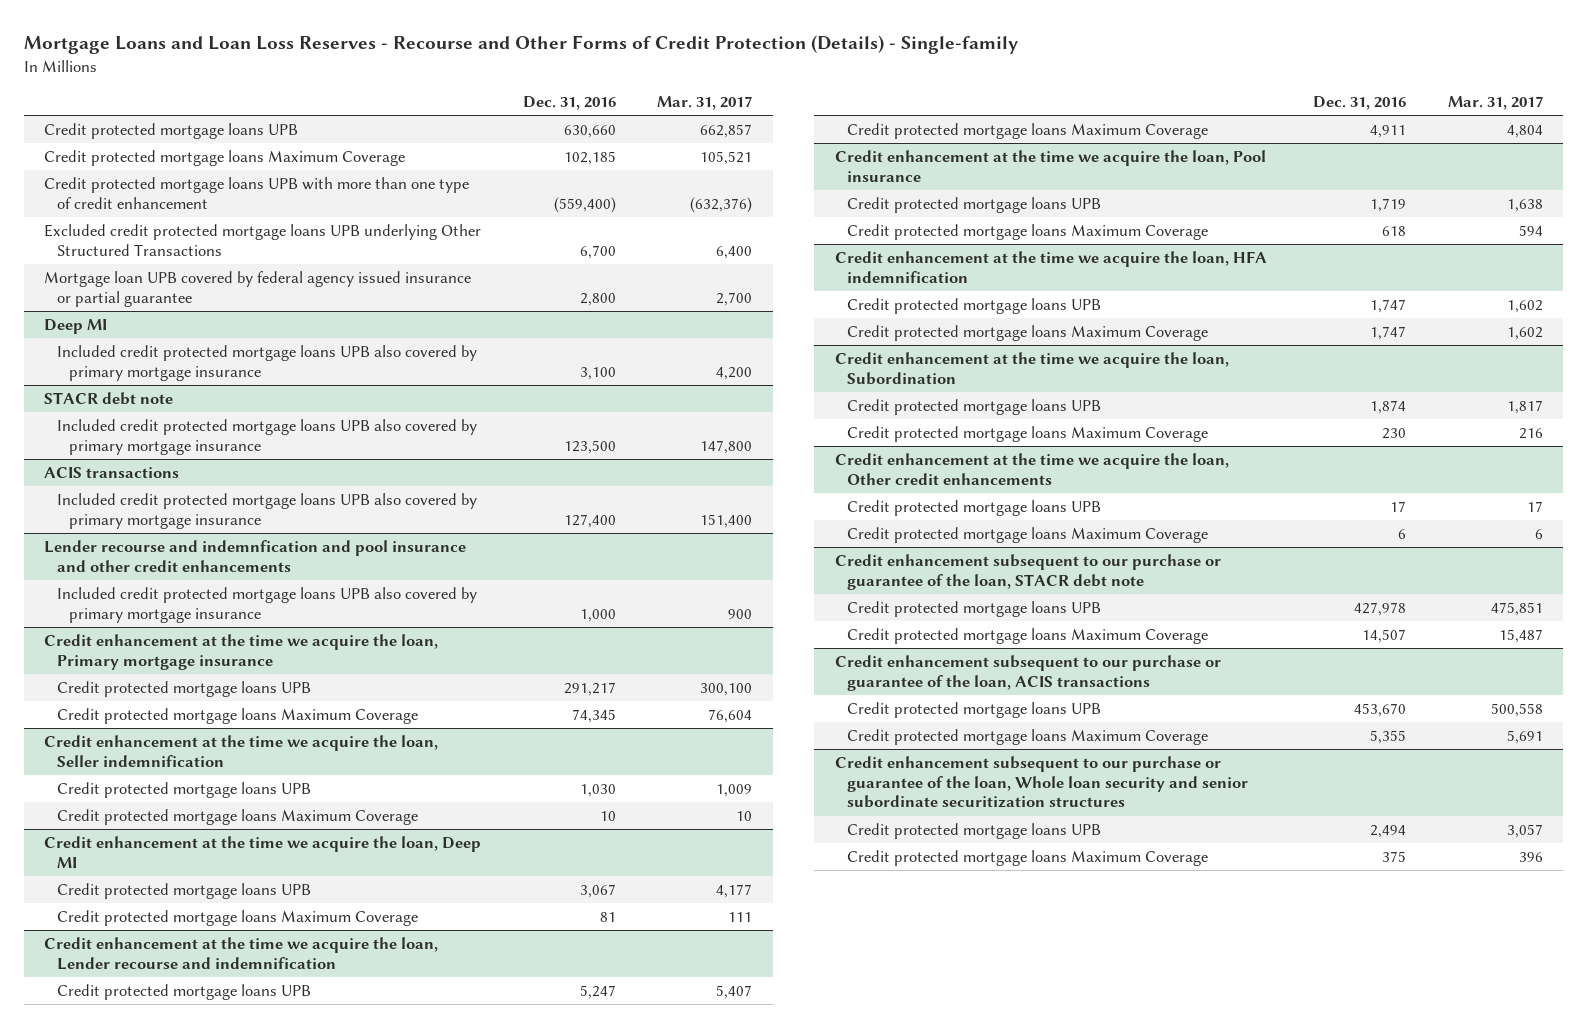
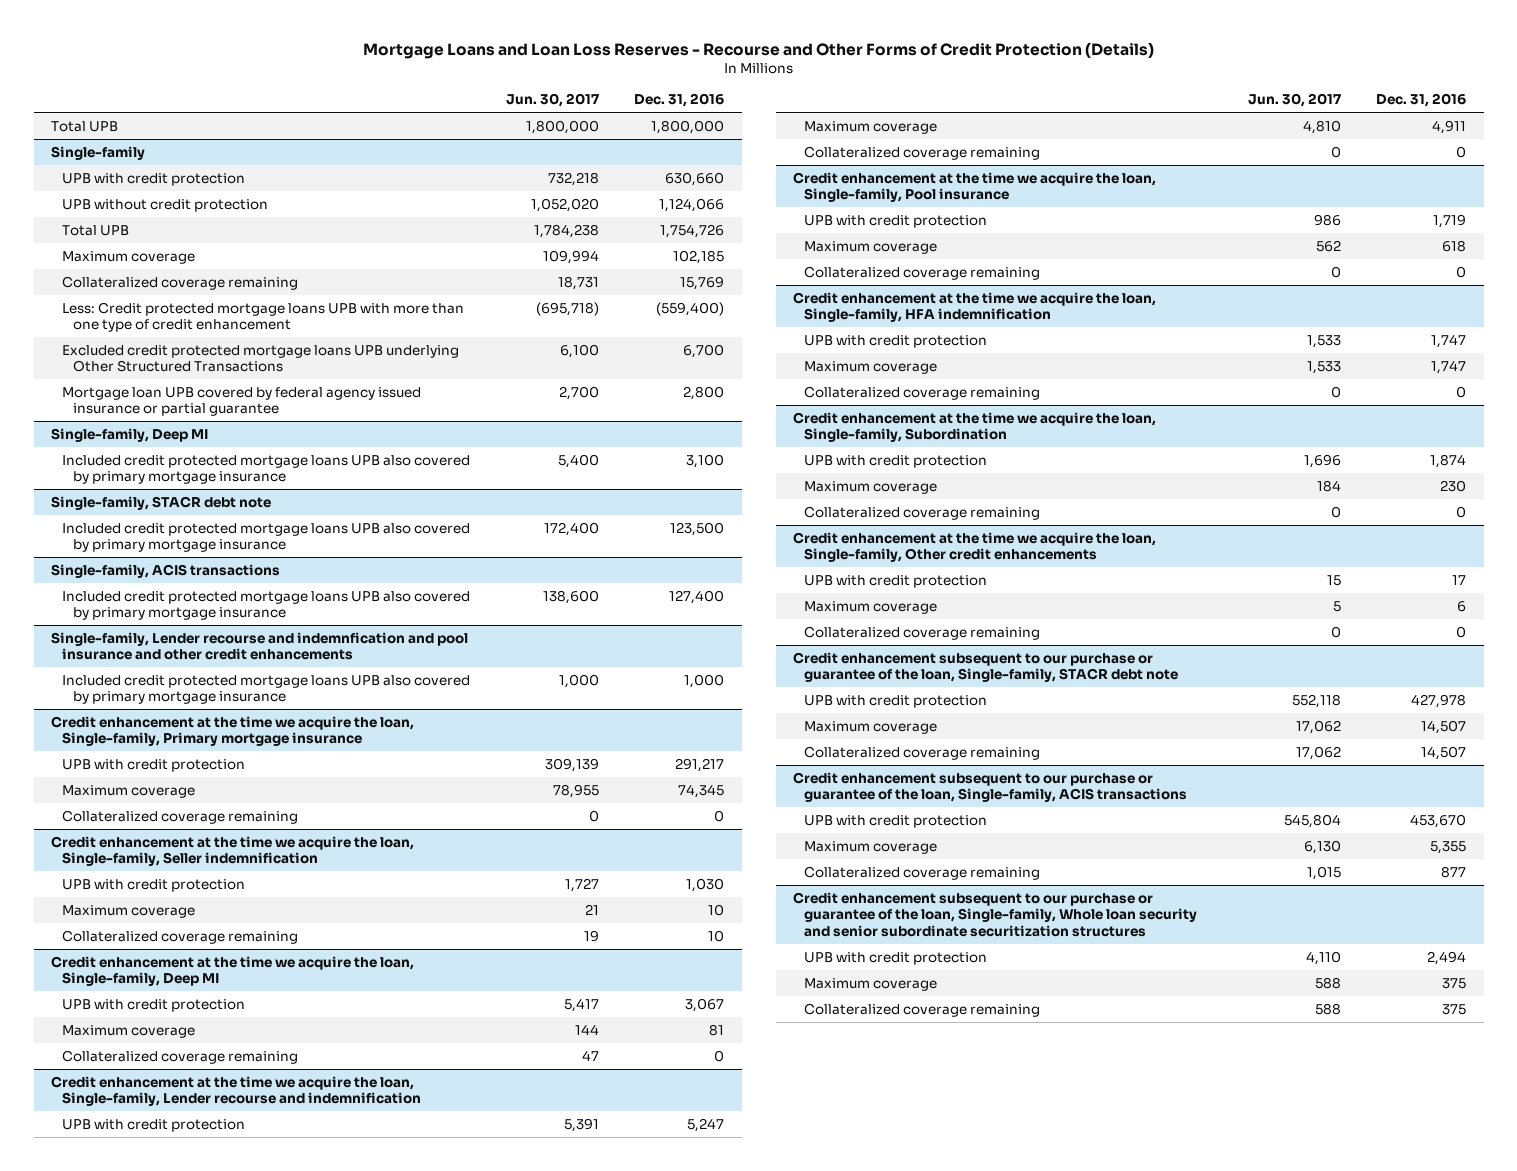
- Mortgage Loans and Loan Loss Reserves - Recourse and Other Forms of Credit Protection (Details) - Single-family
+ Mortgage Loans and Loan Loss Reserves - Recourse and Other Forms of Credit Protection (Details)
- | Dec. 31, 2016 | Mar. 31, 2017
+ | Jun. 30, 2017 | Dec. 31, 2016
- Credit protected mortgage loans UPB | 630,660 | 662,857
- Credit protected mortgage loans Maximum Coverage | 102,185 | 105,521
- Credit protected mortgage loans UPB with more than one type of credit enhancement | (559,400) | (632,376)
+ Total UPB | 1,800,000 | 1,800,000
+ Single-family
+ UPB with credit protection | 732,218 | 630,660
+ UPB without credit protection | 1,052,020 | 1,124,066
+ Total UPB | 1,784,238 | 1,754,726
+ Maximum coverage | 109,994 | 102,185
+ Collateralized coverage remaining | 18,731 | 15,769
+ Less: Credit protected mortgage loans UPB with more than one type of credit enhancement | (695,718) | (559,400)
- Deep MI
+ Single-family, Deep MI
- STACR debt note
+ Single-family, STACR debt note
- ACIS transactions
+ Single-family, ACIS transactions
- Lender recourse and indemnfication and pool insurance and other credit enhancements
+ Single-family, Lender recourse and indemnfication and pool insurance and other credit enhancements
- Credit enhancement at the time we acquire the loan, Primary mortgage insurance
- Credit protected mortgage loans UPB | 291,217 | 300,100
- Credit protected mortgage loans Maximum Coverage | 74,345 | 76,604
- Credit enhancement at the time we acquire the loan, Seller indemnification
- Credit protected mortgage loans UPB | 1,030 | 1,009
- Credit protected mortgage loans Maximum Coverage | 10 | 10
- Credit enhancement at the time we acquire the loan, Deep MI
- Credit protected mortgage loans UPB | 3,067 | 4,177
- Credit protected mortgage loans Maximum Coverage | 81 | 111
- Credit enhancement at the time we acquire the loan, Lender recourse and indemnification
- Credit protected mortgage loans UPB | 5,247 | 5,407
- Credit protected mortgage loans Maximum Coverage | 4,911 | 4,804
- Credit enhancement at the time we acquire the loan, Pool insurance
- Credit protected mortgage loans UPB | 1,719 | 1,638
- Credit protected mortgage loans Maximum Coverage | 618 | 594
- Credit enhancement at the time we acquire the loan, HFA indemnification
- Credit protected mortgage loans UPB | 1,747 | 1,602
- Credit protected mortgage loans Maximum Coverage | 1,747 | 1,602
- Credit enhancement at the time we acquire the loan, Subordination
- Credit protected mortgage loans UPB | 1,874 | 1,817
- Credit protected mortgage loans Maximum Coverage | 230 | 216
- Credit enhancement at the time we acquire the loan, Other credit enhancements
- Credit protected mortgage loans UPB | 17 | 17
- Credit protected mortgage loans Maximum Coverage | 6 | 6
- Credit enhancement subsequent to our purchase or guarantee of the loan, STACR debt note
- Credit protected mortgage loans UPB | 427,978 | 475,851
- Credit protected mortgage loans Maximum Coverage | 14,507 | 15,487
- Credit enhancement subsequent to our purchase or guarantee of the loan, ACIS transactions
- Credit protected mortgage loans UPB | 453,670 | 500,558
- Credit protected mortgage loans Maximum Coverage | 5,355 | 5,691
- Credit enhancement subsequent to our purchase or guarantee of the loan, Whole loan security and senior subordinate securitization structures
- Credit protected mortgage loans UPB | 2,494 | 3,057
- Credit protected mortgage loans Maximum Coverage | 375 | 396
+ Credit enhancement at the time we acquire the loan, Single-family, Primary mortgage insurance
+ UPB with credit protection | 309,139 | 291,217
+ Maximum coverage | 78,955 | 74,345
+ Collateralized coverage remaining | 0 | 0
+ Credit enhancement at the time we acquire the loan, Single-family, Seller indemnification
+ UPB with credit protection | 1,727 | 1,030
+ Maximum coverage | 21 | 10
+ Collateralized coverage remaining | 19 | 10
+ Credit enhancement at the time we acquire the loan, Single-family, Deep MI
+ UPB with credit protection | 5,417 | 3,067
+ Maximum coverage | 144 | 81
+ Collateralized coverage remaining | 47 | 0
+ Credit enhancement at the time we acquire the loan, Single-family, Lender recourse and indemnification
+ UPB with credit protection | 5,391 | 5,247
+ Maximum coverage | 4,810 | 4,911
+ Collateralized coverage remaining | 0 | 0
+ Credit enhancement at the time we acquire the loan, Single-family, Pool insurance
+ UPB with credit protection | 986 | 1,719
+ Maximum coverage | 562 | 618
+ Collateralized coverage remaining | 0 | 0
+ Credit enhancement at the time we acquire the loan, Single-family, HFA indemnification
+ UPB with credit protection | 1,533 | 1,747
+ Maximum coverage | 1,533 | 1,747
+ Collateralized coverage remaining | 0 | 0
+ Credit enhancement at the time we acquire the loan, Single-family, Subordination
+ UPB with credit protection | 1,696 | 1,874
+ Maximum coverage | 184 | 230
+ Collateralized coverage remaining | 0 | 0
+ Credit enhancement at the time we acquire the loan, Single-family, Other credit enhancements
+ UPB with credit protection | 15 | 17
+ Maximum coverage | 5 | 6
+ Collateralized coverage remaining | 0 | 0
+ Credit enhancement subsequent to our purchase or guarantee of the loan, Single-family, STACR debt note
+ UPB with credit protection | 552,118 | 427,978
+ Maximum coverage | 17,062 | 14,507
+ Collateralized coverage remaining | 17,062 | 14,507
+ Credit enhancement subsequent to our purchase or guarantee of the loan, Single-family, ACIS transactions
+ UPB with credit protection | 545,804 | 453,670
+ Maximum coverage | 6,130 | 5,355
+ Collateralized coverage remaining | 1,015 | 877
+ Credit enhancement subsequent to our purchase or guarantee of the loan, Single-family, Whole loan security and senior subordinate securitization structures
+ UPB with credit protection | 4,110 | 2,494
+ Maximum coverage | 588 | 375
+ Collateralized coverage remaining | 588 | 375

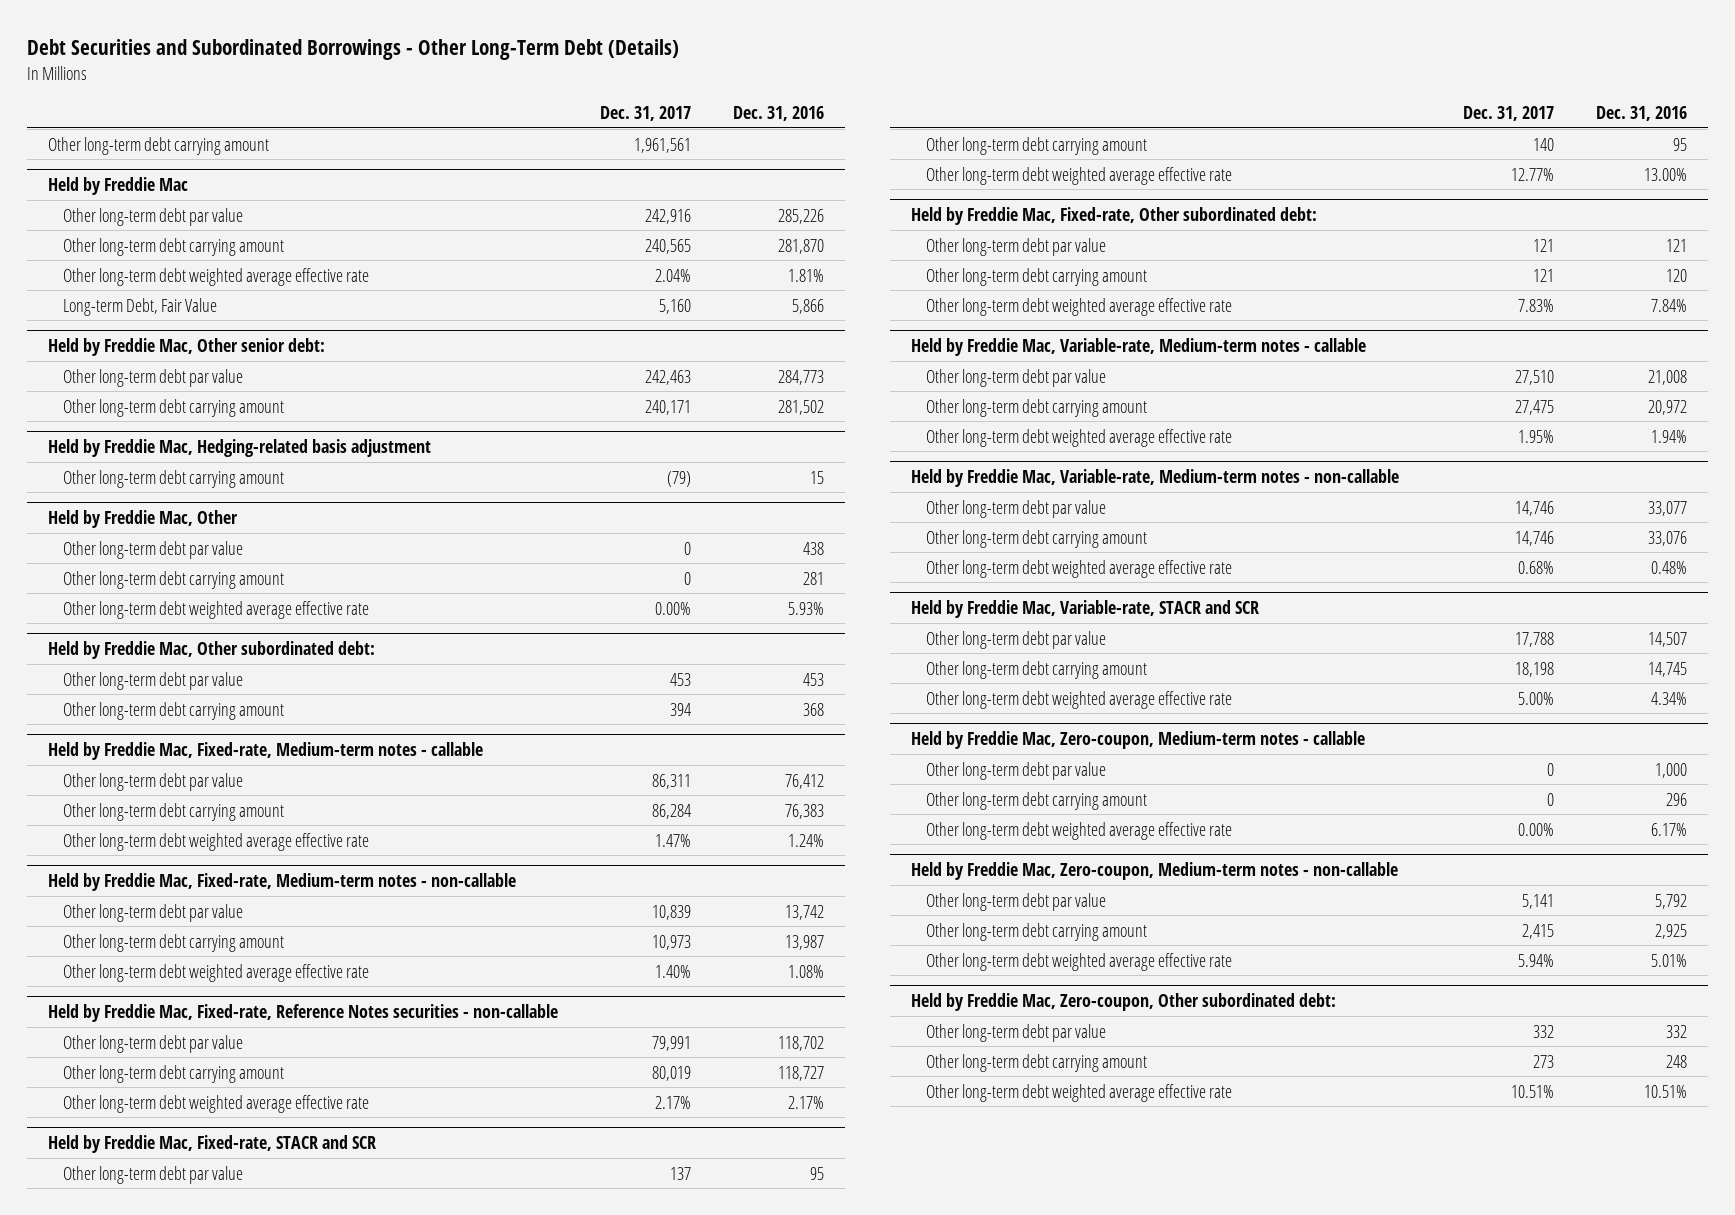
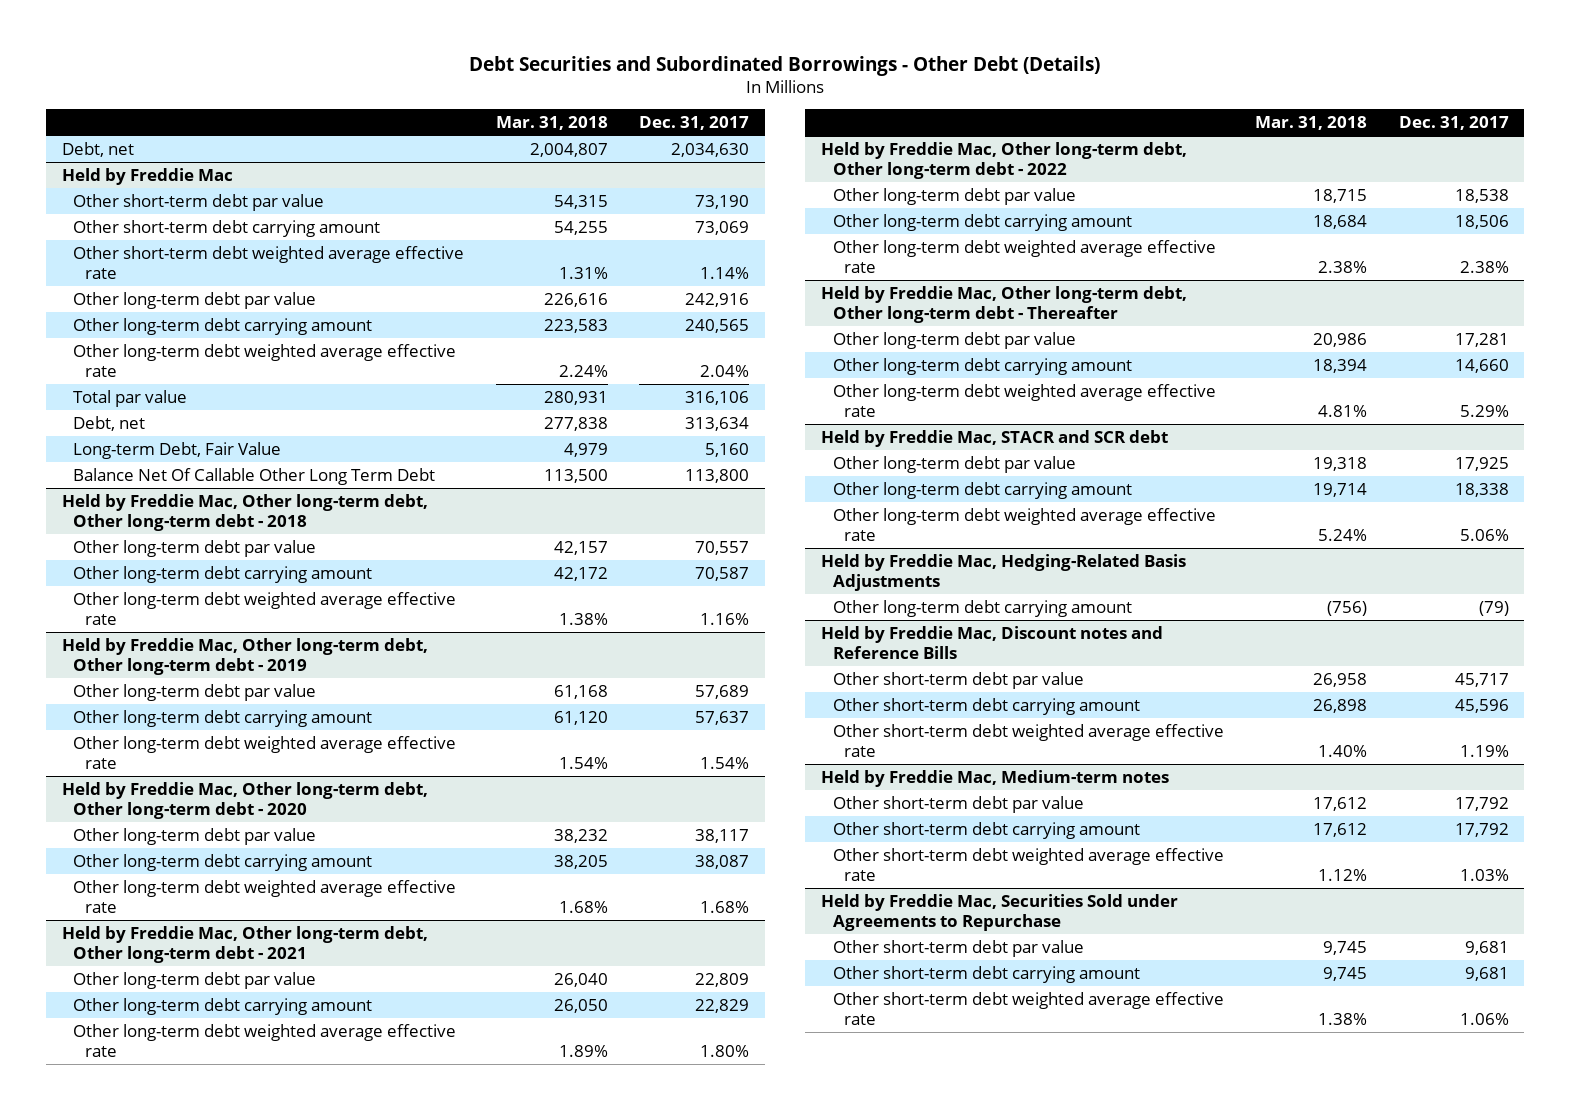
- Debt Securities and Subordinated Borrowings - Other Long-Term Debt (Details)
+ Debt Securities and Subordinated Borrowings - Other Debt (Details)
- | Dec. 31, 2017 | Dec. 31, 2016
+ | Mar. 31, 2018 | Dec. 31, 2017
- Other long-term debt carrying amount | 1,961,561 |
+ Debt, net | 2,004,807 | 2,034,630
@ Held by Freddie Mac
+ Other short-term debt par value | 54,315 | 73,190
+ Other short-term debt carrying amount | 54,255 | 73,069
+ Other short-term debt weighted average effective rate | 1.31% | 1.14%
+ Total par value | 280,931 | 316,106
+ Debt, net | 277,838 | 313,634
- Held by Freddie Mac, Other senior debt:
- Other long-term debt par value | 242,463 | 284,773
- Other long-term debt carrying amount | 240,171 | 281,502
- Held by Freddie Mac, Hedging-related basis adjustment
@ Held by Freddie Mac
+ Balance Net Of Callable Other Long Term Debt | 113,500 | 113,800
+ Held by Freddie Mac, Other long-term debt, Other long-term debt - 2018
+ Other long-term debt par value | 42,157 | 70,557
+ Other long-term debt carrying amount | 42,172 | 70,587
+ Other long-term debt weighted average effective rate | 1.38% | 1.16%
+ Held by Freddie Mac, Other long-term debt, Other long-term debt - 2019
+ Other long-term debt par value | 61,168 | 57,689
+ Other long-term debt carrying amount | 61,120 | 57,637
+ Other long-term debt weighted average effective rate | 1.54% | 1.54%
+ Held by Freddie Mac, Other long-term debt, Other long-term debt - 2020
+ Other long-term debt par value | 38,232 | 38,117
+ Other long-term debt carrying amount | 38,205 | 38,087
+ Other long-term debt weighted average effective rate | 1.68% | 1.68%
+ Held by Freddie Mac, Other long-term debt, Other long-term debt - 2021
+ Other long-term debt par value | 26,040 | 22,809
+ Other long-term debt carrying amount | 26,050 | 22,829
+ Other long-term debt weighted average effective rate | 1.89% | 1.80%
+ Held by Freddie Mac, Other long-term debt, Other long-term debt - 2022
+ Other long-term debt par value | 18,715 | 18,538
+ Other long-term debt carrying amount | 18,684 | 18,506
+ Other long-term debt weighted average effective rate | 2.38% | 2.38%
+ Held by Freddie Mac, Other long-term debt, Other long-term debt - Thereafter
+ Other long-term debt par value | 20,986 | 17,281
+ Other long-term debt carrying amount | 18,394 | 14,660
+ Other long-term debt weighted average effective rate | 4.81% | 5.29%
+ Held by Freddie Mac, STACR and SCR debt
+ Other long-term debt par value | 19,318 | 17,925
+ Other long-term debt carrying amount | 19,714 | 18,338
+ Other long-term debt weighted average effective rate | 5.24% | 5.06%
+ Held by Freddie Mac, Hedging-Related Basis Adjustments
- Held by Freddie Mac, Other
- Other long-term debt par value | 0 | 438
- Other long-term debt carrying amount | 0 | 281
- Other long-term debt weighted average effective rate | 0.00% | 5.93%
- Held by Freddie Mac, Other subordinated debt:
- Other long-term debt par value | 453 | 453
- Other long-term debt carrying amount | 394 | 368
- Held by Freddie Mac, Fixed-rate, Medium-term notes - callable
- Other long-term debt par value | 86,311 | 76,412
- Other long-term debt carrying amount | 86,284 | 76,383
- Other long-term debt weighted average effective rate | 1.47% | 1.24%
- Held by Freddie Mac, Fixed-rate, Medium-term notes - non-callable
- Other long-term debt par value | 10,839 | 13,742
- Other long-term debt carrying amount | 10,973 | 13,987
- Other long-term debt weighted average effective rate | 1.40% | 1.08%
- Held by Freddie Mac, Fixed-rate, Reference Notes securities - non-callable
- Other long-term debt par value | 79,991 | 118,702
- Other long-term debt carrying amount | 80,019 | 118,727
- Other long-term debt weighted average effective rate | 2.17% | 2.17%
- Held by Freddie Mac, Fixed-rate, STACR and SCR
- Other long-term debt par value | 137 | 95
- Other long-term debt carrying amount | 140 | 95
- Other long-term debt weighted average effective rate | 12.77% | 13.00%
- Held by Freddie Mac, Fixed-rate, Other subordinated debt:
- Other long-term debt par value | 121 | 121
- Other long-term debt carrying amount | 121 | 120
- Other long-term debt weighted average effective rate | 7.83% | 7.84%
- Held by Freddie Mac, Variable-rate, Medium-term notes - callable
- Other long-term debt par value | 27,510 | 21,008
- Other long-term debt carrying amount | 27,475 | 20,972
- Other long-term debt weighted average effective rate | 1.95% | 1.94%
- Held by Freddie Mac, Variable-rate, Medium-term notes - non-callable
- Other long-term debt par value | 14,746 | 33,077
- Other long-term debt carrying amount | 14,746 | 33,076
- Other long-term debt weighted average effective rate | 0.68% | 0.48%
- Held by Freddie Mac, Variable-rate, STACR and SCR
- Other long-term debt par value | 17,788 | 14,507
- Other long-term debt carrying amount | 18,198 | 14,745
- Other long-term debt weighted average effective rate | 5.00% | 4.34%
- Held by Freddie Mac, Zero-coupon, Medium-term notes - callable
- Other long-term debt par value | 0 | 1,000
- Other long-term debt carrying amount | 0 | 296
- Other long-term debt weighted average effective rate | 0.00% | 6.17%
- Held by Freddie Mac, Zero-coupon, Medium-term notes - non-callable
- Other long-term debt par value | 5,141 | 5,792
- Other long-term debt carrying amount | 2,415 | 2,925
- Other long-term debt weighted average effective rate | 5.94% | 5.01%
- Held by Freddie Mac, Zero-coupon, Other subordinated debt:
- Other long-term debt par value | 332 | 332
- Other long-term debt carrying amount | 273 | 248
- Other long-term debt weighted average effective rate | 10.51% | 10.51%
+ Held by Freddie Mac, Discount notes and Reference Bills
+ Other short-term debt par value | 26,958 | 45,717
+ Other short-term debt carrying amount | 26,898 | 45,596
+ Other short-term debt weighted average effective rate | 1.40% | 1.19%
+ Held by Freddie Mac, Medium-term notes
+ Other short-term debt par value | 17,612 | 17,792
+ Other short-term debt carrying amount | 17,612 | 17,792
+ Other short-term debt weighted average effective rate | 1.12% | 1.03%
+ Held by Freddie Mac, Securities Sold under Agreements to Repurchase
+ Other short-term debt par value | 9,745 | 9,681
+ Other short-term debt carrying amount | 9,745 | 9,681
+ Other short-term debt weighted average effective rate | 1.38% | 1.06%

